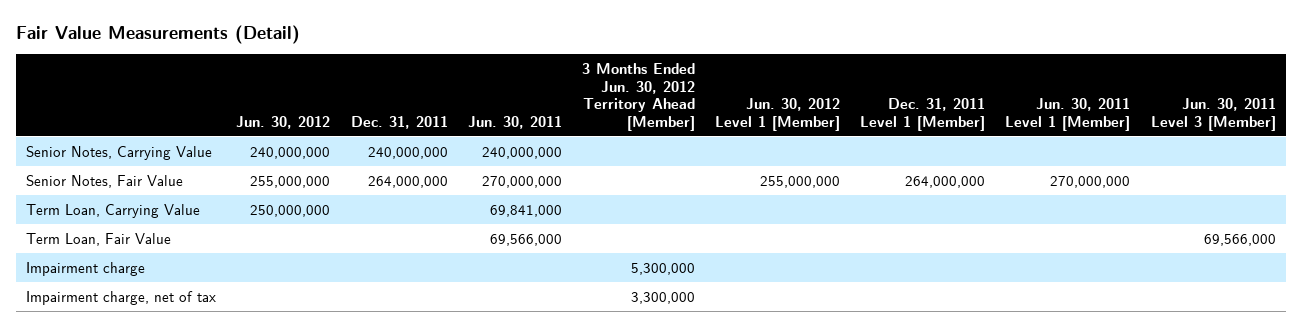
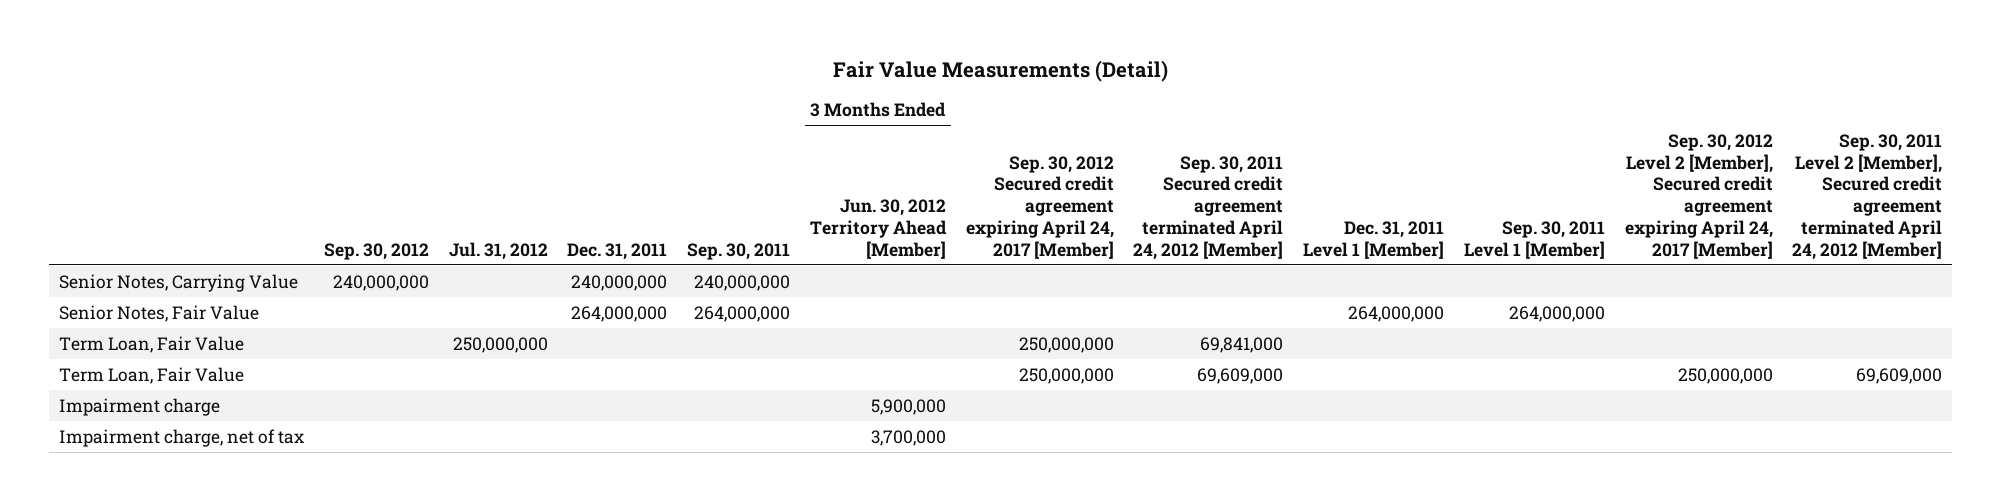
- | Jun. 30, 2012 | Dec. 31, 2011 | Jun. 30, 2011 | 3 Months Ended Jun. 30, 2012 Territory Ahead [Member] | Jun. 30, 2012 Level 1 [Member] | Dec. 31, 2011 Level 1 [Member] | Jun. 30, 2011 Level 1 [Member] | Jun. 30, 2011 Level 3 [Member]
+ | Sep. 30, 2012 | Jul. 31, 2012 | Dec. 31, 2011 | Sep. 30, 2011 | 3 Months Ended Jun. 30, 2012 Territory Ahead [Member] | Sep. 30, 2012 Secured credit agreement expiring April 24, 2017 [Member] | Sep. 30, 2011 Secured credit agreement terminated April 24, 2012 [Member] | Dec. 31, 2011 Level 1 [Member] | Sep. 30, 2011 Level 1 [Member] | Sep. 30, 2012 Level 2 [Member], Secured credit agreement expiring April 24, 2017 [Member] | Sep. 30, 2011 Level 2 [Member], Secured credit agreement terminated April 24, 2012 [Member]
- Term Loan, Carrying Value | 250,000,000 | | 69,841,000 | | | | |
- Impairment charge | | | | 5,300,000 | | | |
- Impairment charge, net of tax | | | | 3,300,000 | | | |
+ Term Loan, Fair Value | | | | | | 250,000,000 | 69,609,000 | | | 250,000,000 | 69,609,000
+ Impairment charge | | | | | 5,900,000 | | | | | |
+ Impairment charge, net of tax | | | | | 3,700,000 | | | | | |

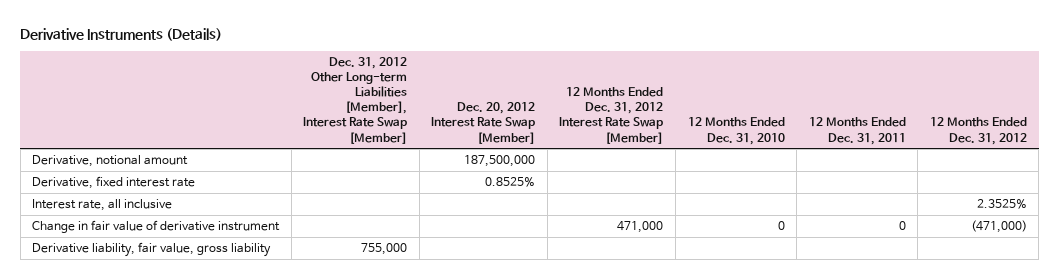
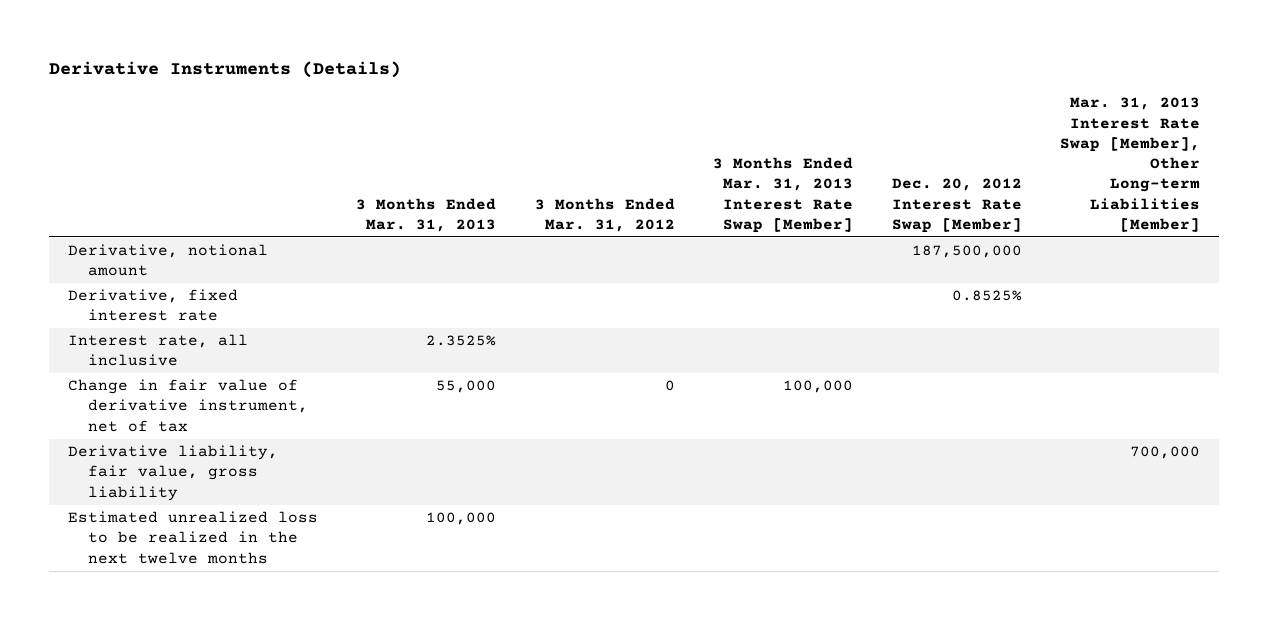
- | Dec. 31, 2012 Other Long-term Liabilities [Member], Interest Rate Swap [Member] | Dec. 20, 2012 Interest Rate Swap [Member] | 12 Months Ended Dec. 31, 2012 Interest Rate Swap [Member] | 12 Months Ended Dec. 31, 2010 | 12 Months Ended Dec. 31, 2011 | 12 Months Ended Dec. 31, 2012
+ | 3 Months Ended Mar. 31, 2013 | 3 Months Ended Mar. 31, 2012 | 3 Months Ended Mar. 31, 2013 Interest Rate Swap [Member] | Dec. 20, 2012 Interest Rate Swap [Member] | Mar. 31, 2013 Interest Rate Swap [Member], Other Long-term Liabilities [Member]
- Change in fair value of derivative instrument | | | 471,000 | 0 | 0 | (471,000)
+ Change in fair value of derivative instrument, net of tax | 55,000 | 0 | 100,000 | |
+ Estimated unrealized loss to be realized in the next twelve months | 100,000 | | | |

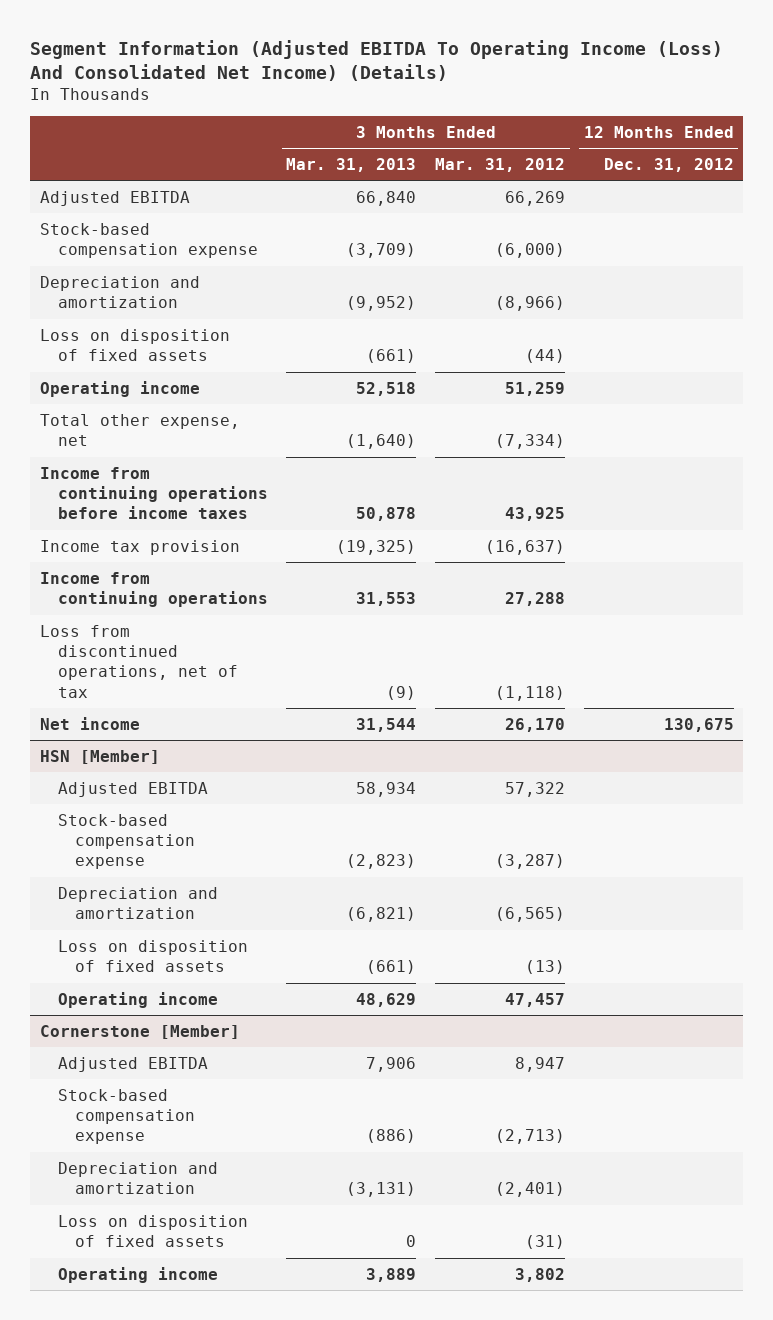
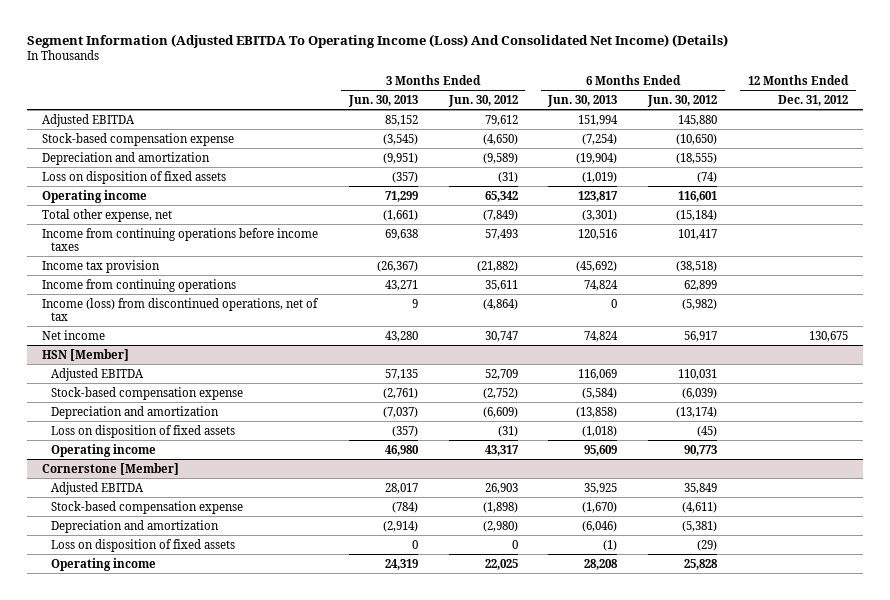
- | 3 Months Ended Mar. 31, 2013 | 3 Months Ended Mar. 31, 2012 | 12 Months Ended Dec. 31, 2012
+ | 3 Months Ended Jun. 30, 2013 | 3 Months Ended Jun. 30, 2012 | 6 Months Ended Jun. 30, 2013 | 6 Months Ended Jun. 30, 2012 | 12 Months Ended Dec. 31, 2012
- Loss from discontinued operations, net of tax | (9) | (1,118) |
+ Income (loss) from discontinued operations, net of tax | 9 | (4,864) | 0 | (5,982) |

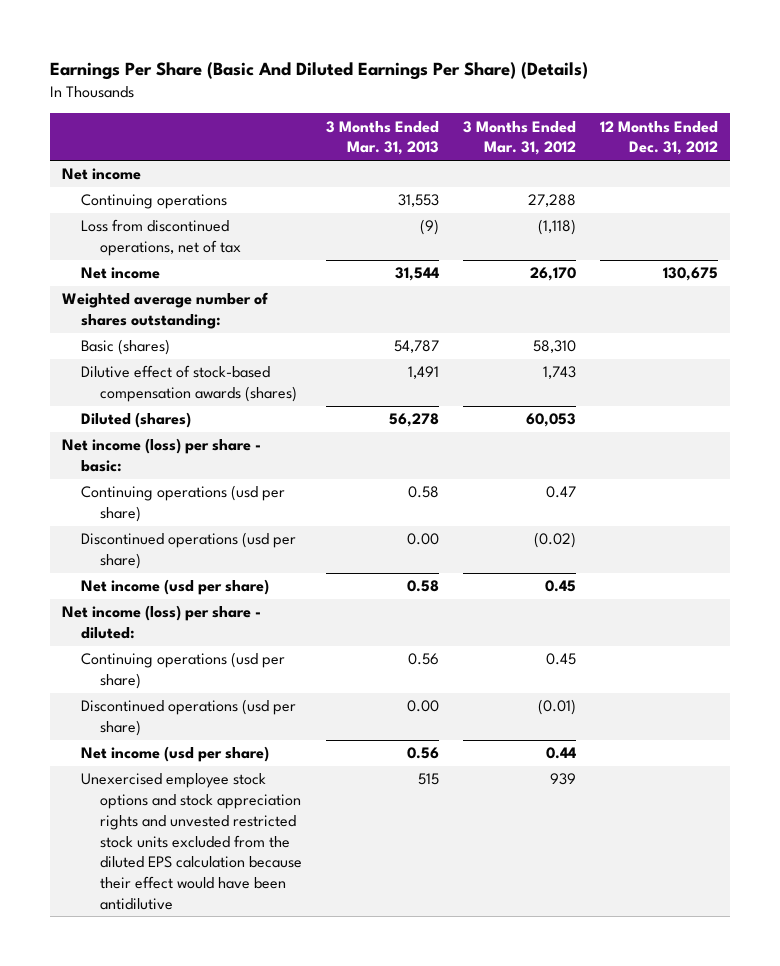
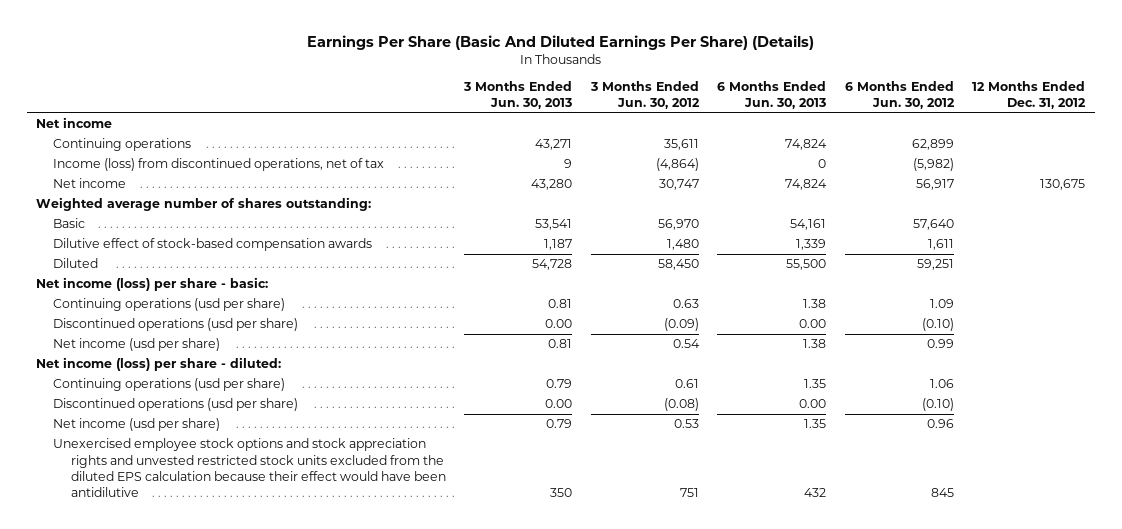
- | 3 Months Ended Mar. 31, 2013 | 3 Months Ended Mar. 31, 2012 | 12 Months Ended Dec. 31, 2012
+ | 3 Months Ended Jun. 30, 2013 | 3 Months Ended Jun. 30, 2012 | 6 Months Ended Jun. 30, 2013 | 6 Months Ended Jun. 30, 2012 | 12 Months Ended Dec. 31, 2012
- Loss from discontinued operations, net of tax | (9) | (1,118) |
+ Income (loss) from discontinued operations, net of tax | 9 | (4,864) | 0 | (5,982) |
- Basic (shares) | 54,787 | 58,310 |
- Dilutive effect of stock-based compensation awards (shares) | 1,491 | 1,743 |
- Diluted (shares) | 56,278 | 60,053 |
+ Basic | 53,541 | 56,970 | 54,161 | 57,640 |
+ Dilutive effect of stock-based compensation awards | 1,187 | 1,480 | 1,339 | 1,611 |
+ Diluted | 54,728 | 58,450 | 55,500 | 59,251 |

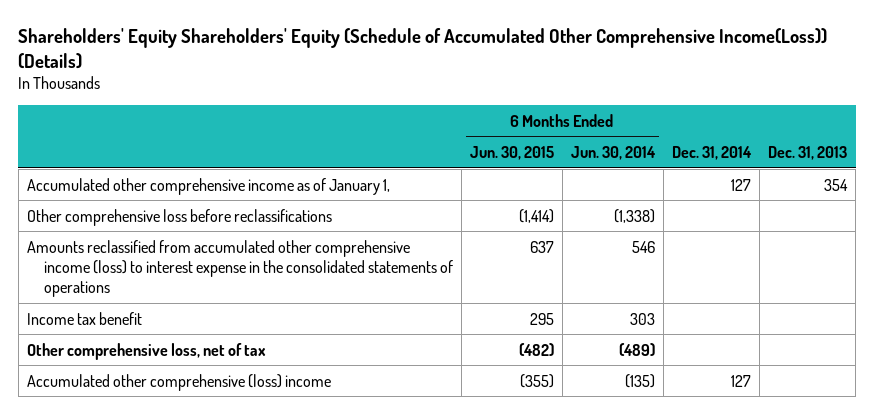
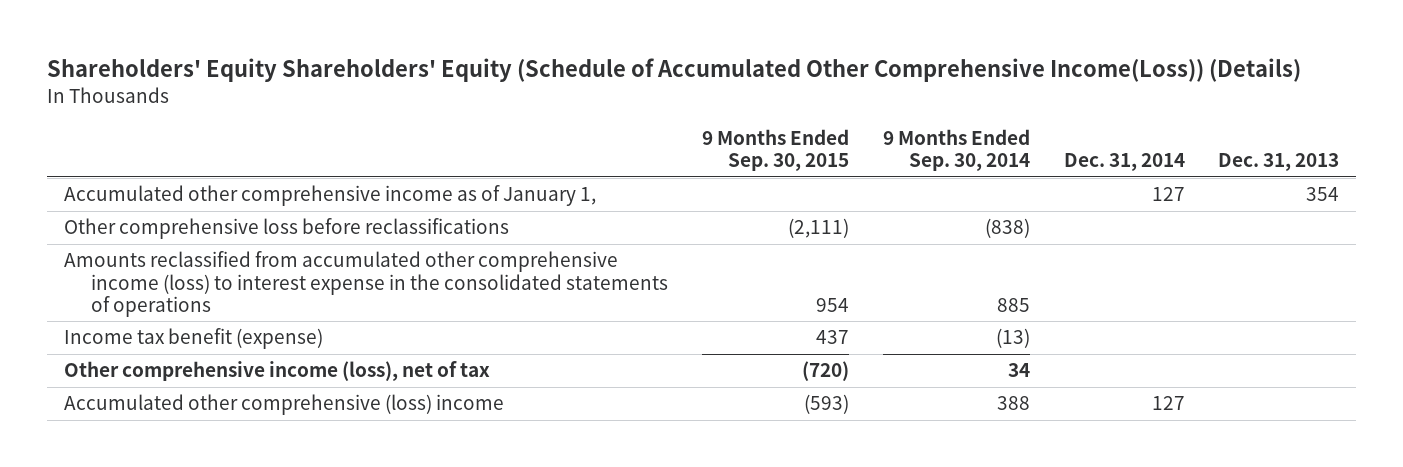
- | 6 Months Ended Jun. 30, 2015 | 6 Months Ended Jun. 30, 2014 | Dec. 31, 2014 | Dec. 31, 2013
+ | 9 Months Ended Sep. 30, 2015 | 9 Months Ended Sep. 30, 2014 | Dec. 31, 2014 | Dec. 31, 2013
- Income tax benefit | 295 | 303 | |
- Other comprehensive loss, net of tax | (482) | (489) | |
+ Income tax benefit (expense) | 437 | (13) | |
+ Other comprehensive income (loss), net of tax | (720) | 34 | |

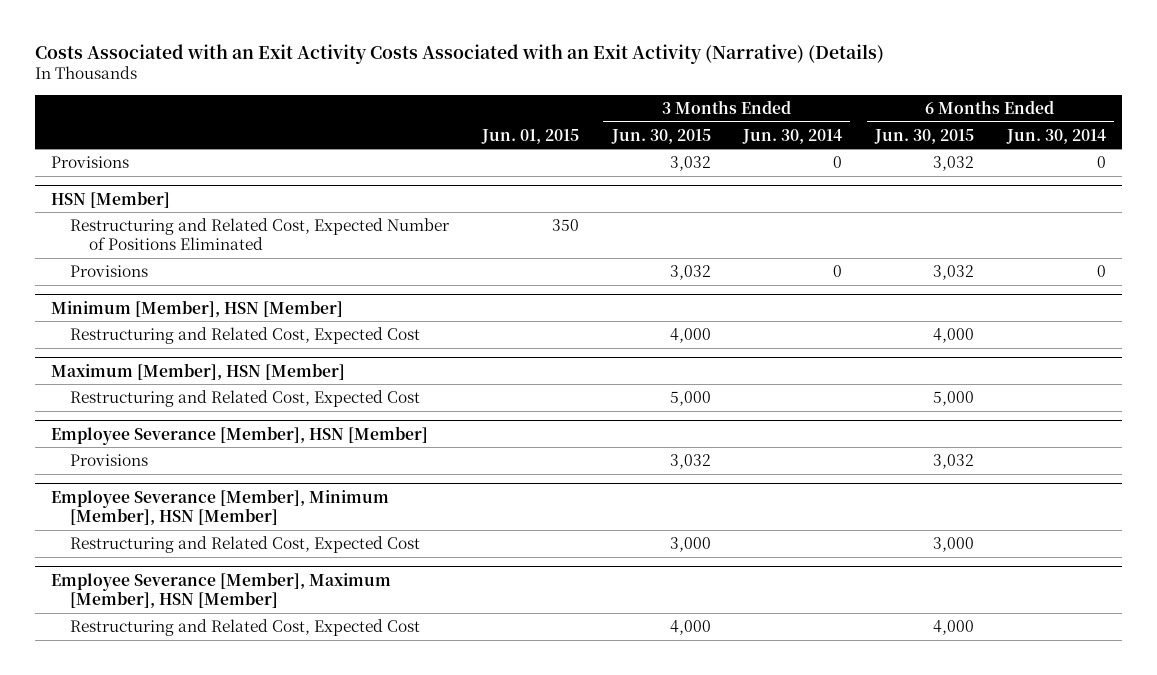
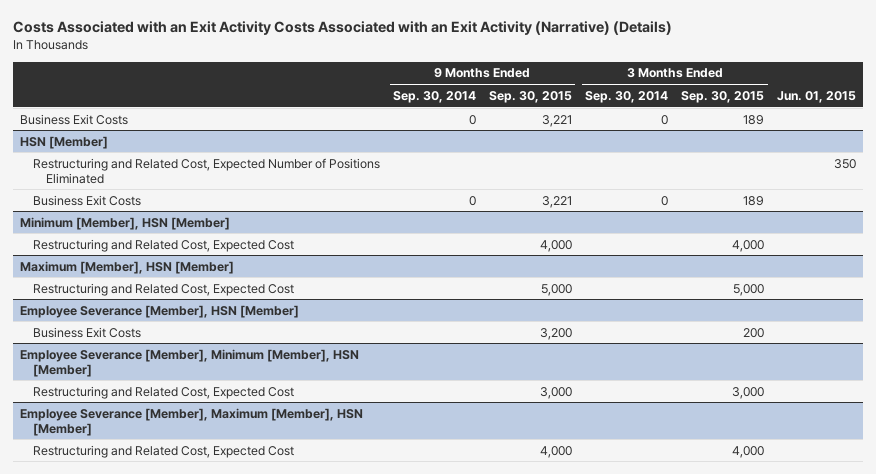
- | Jun. 01, 2015 | 3 Months Ended Jun. 30, 2015 | 3 Months Ended Jun. 30, 2014 | 6 Months Ended Jun. 30, 2015 | 6 Months Ended Jun. 30, 2014
+ | 9 Months Ended Sep. 30, 2014 | 9 Months Ended Sep. 30, 2015 | 3 Months Ended Sep. 30, 2014 | 3 Months Ended Sep. 30, 2015 | Jun. 01, 2015
- Provisions | | 3,032 | 0 | 3,032 | 0
+ Business Exit Costs | 0 | 3,221 | 0 | 189 |
@ HSN [Member]
- Provisions | | 3,032 | 0 | 3,032 | 0
+ Business Exit Costs | 0 | 3,221 | 0 | 189 |
@ Employee Severance [Member], HSN [Member]
- Provisions | | 3,032 | | 3,032 |
+ Business Exit Costs | | 3,200 | | 200 |

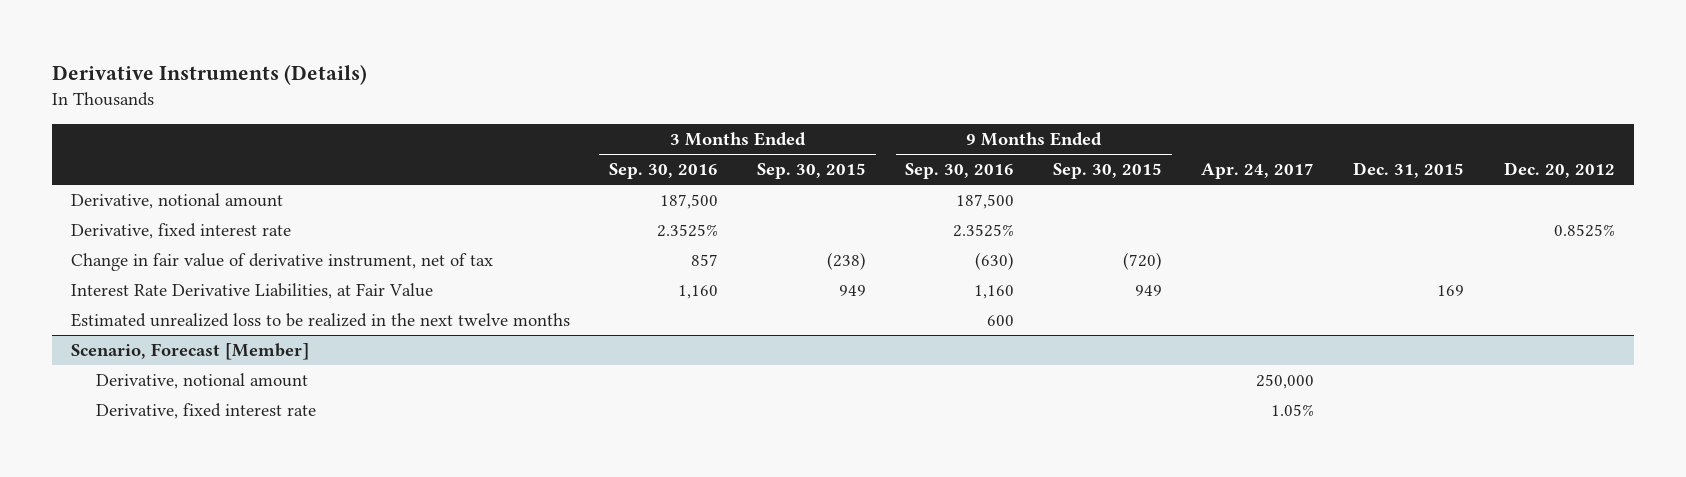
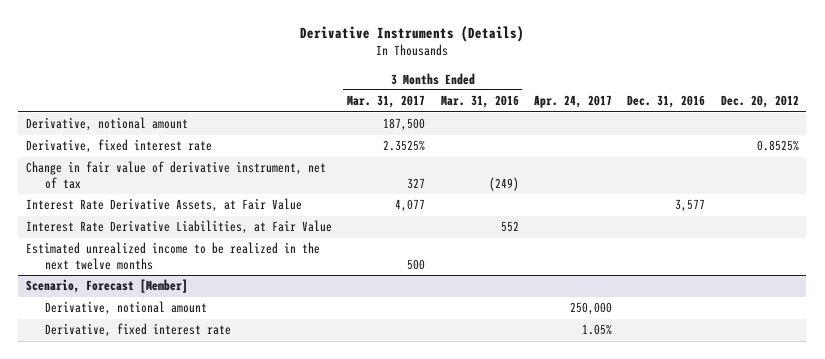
- | 3 Months Ended Sep. 30, 2016 | 3 Months Ended Sep. 30, 2015 | 9 Months Ended Sep. 30, 2016 | 9 Months Ended Sep. 30, 2015 | Apr. 24, 2017 | Dec. 31, 2015 | Dec. 20, 2012
+ | 3 Months Ended Mar. 31, 2017 | 3 Months Ended Mar. 31, 2016 | Apr. 24, 2017 | Dec. 31, 2016 | Dec. 20, 2012
+ Interest Rate Derivative Assets, at Fair Value | 4,077 | | | 3,577 |
- Estimated unrealized loss to be realized in the next twelve months | | | 600 | | | |
+ Estimated unrealized income to be realized in the next twelve months | 500 | | | |

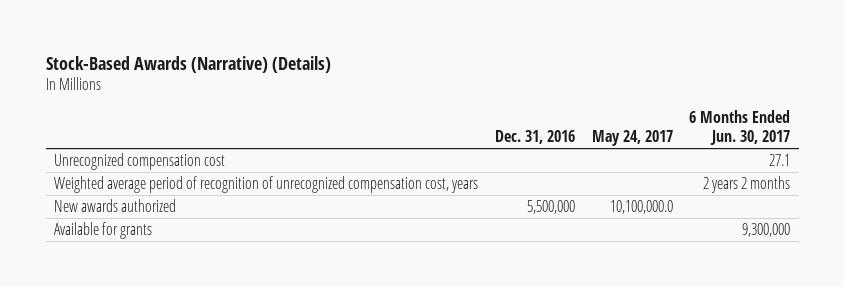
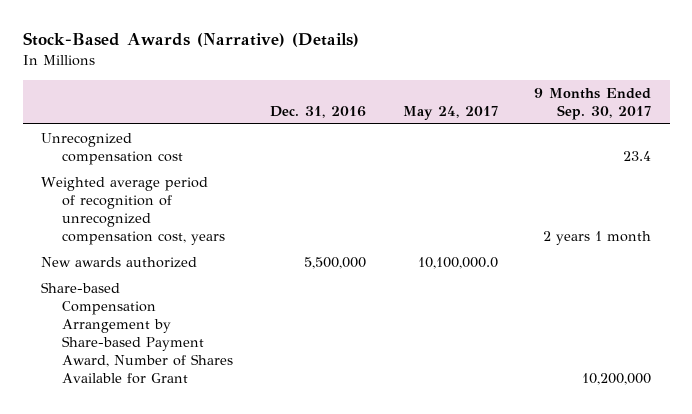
- | Dec. 31, 2016 | May 24, 2017 | 6 Months Ended Jun. 30, 2017
+ | Dec. 31, 2016 | May 24, 2017 | 9 Months Ended Sep. 30, 2017
- Available for grants | | | 9,300,000
+ Share-based Compensation Arrangement by Share-based Payment Award, Number of Shares Available for Grant | | | 10,200,000

